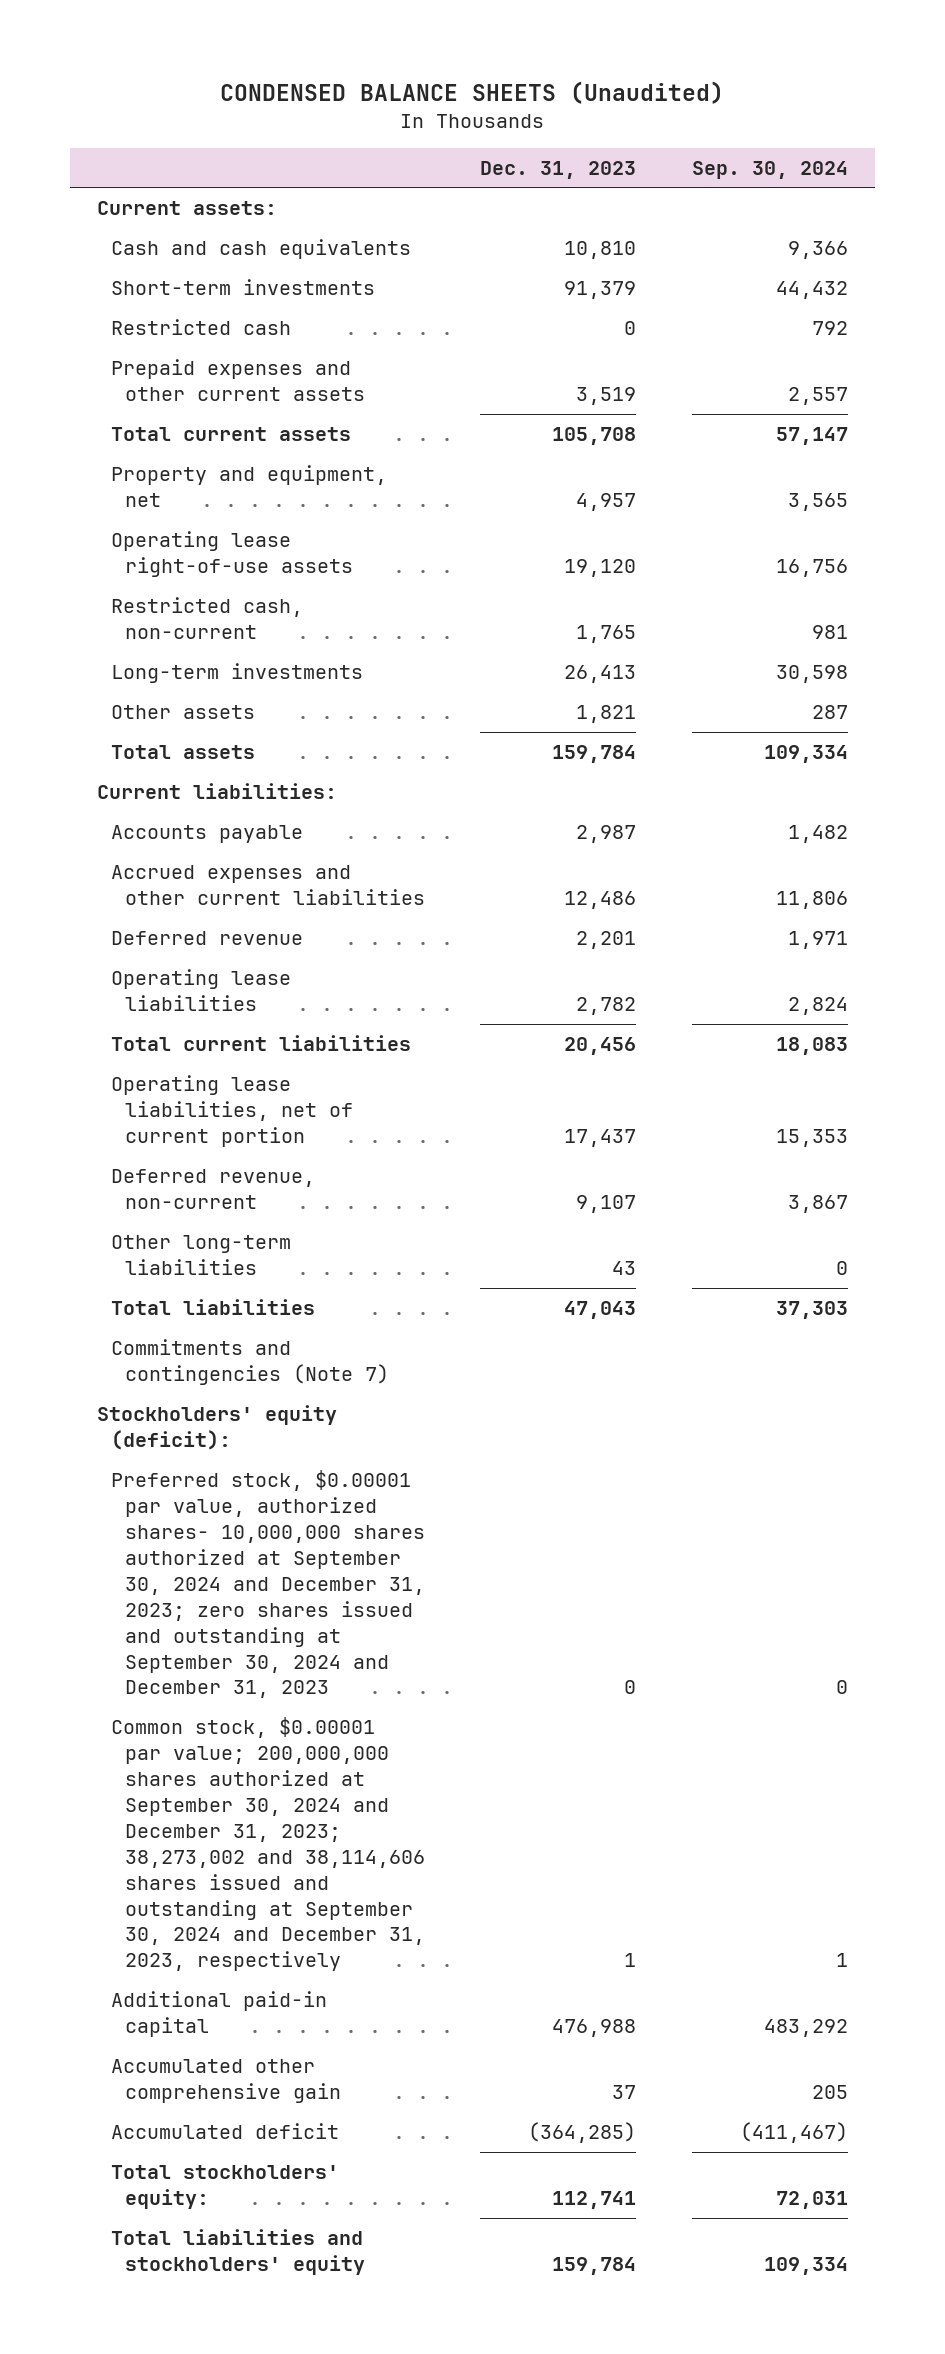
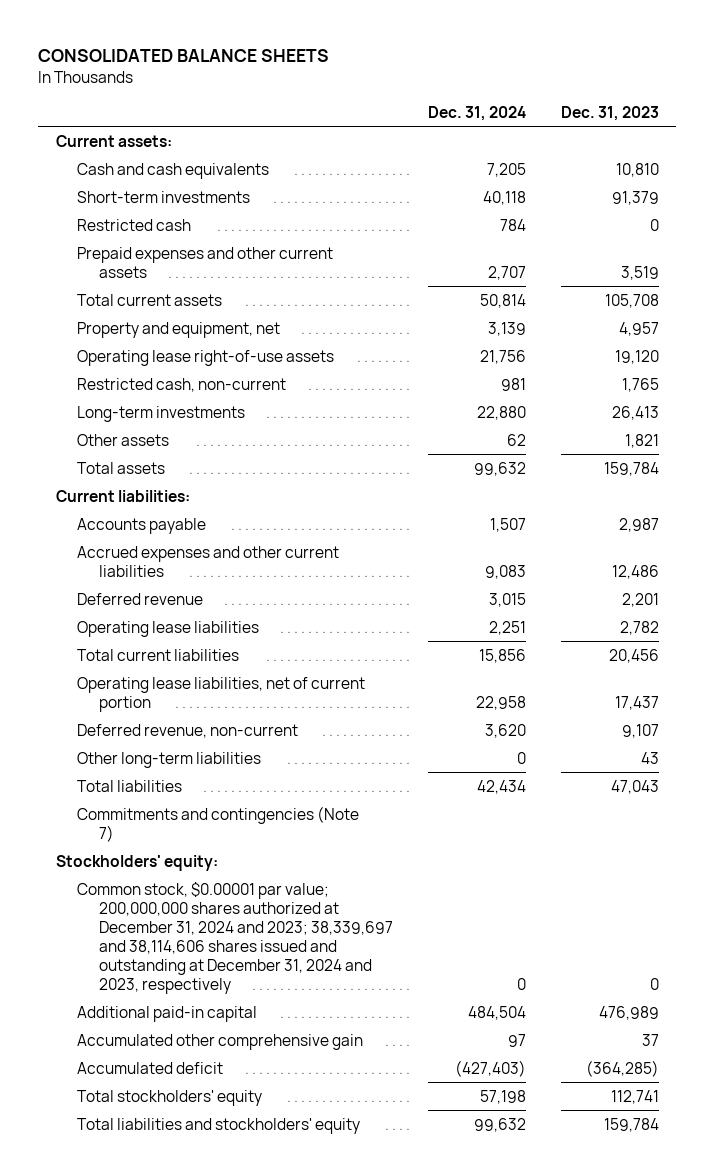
- CONDENSED BALANCE SHEETS (Unaudited)
+ CONSOLIDATED BALANCE SHEETS
- | Dec. 31, 2023 | Sep. 30, 2024
+ | Dec. 31, 2024 | Dec. 31, 2023
- Stockholders' equity (deficit):
- Preferred stock, $0.00001 par value, authorized shares- 10,000,000 shares authorized at September 30, 2024 and December 31, 2023; zero shares issued and outstanding at September 30, 2024 and December 31, 2023 | 0 | 0
- Common stock, $0.00001 par value; 200,000,000 shares authorized at September 30, 2024 and December 31, 2023; 38,273,002 and 38,114,606 shares issued and outstanding at September 30, 2024 and December 31, 2023, respectively | 1 | 1
- Additional paid-in capital | 476,988 | 483,292
+ Stockholders' equity:
+ Common stock, $0.00001 par value; 200,000,000 shares authorized at December 31, 2024 and 2023; 38,339,697 and 38,114,606 shares issued and outstanding at December 31, 2024 and 2023, respectively | 0 | 0
+ Additional paid-in capital | 484,504 | 476,989
- Total stockholders' equity: | 112,741 | 72,031
+ Total stockholders' equity | 57,198 | 112,741

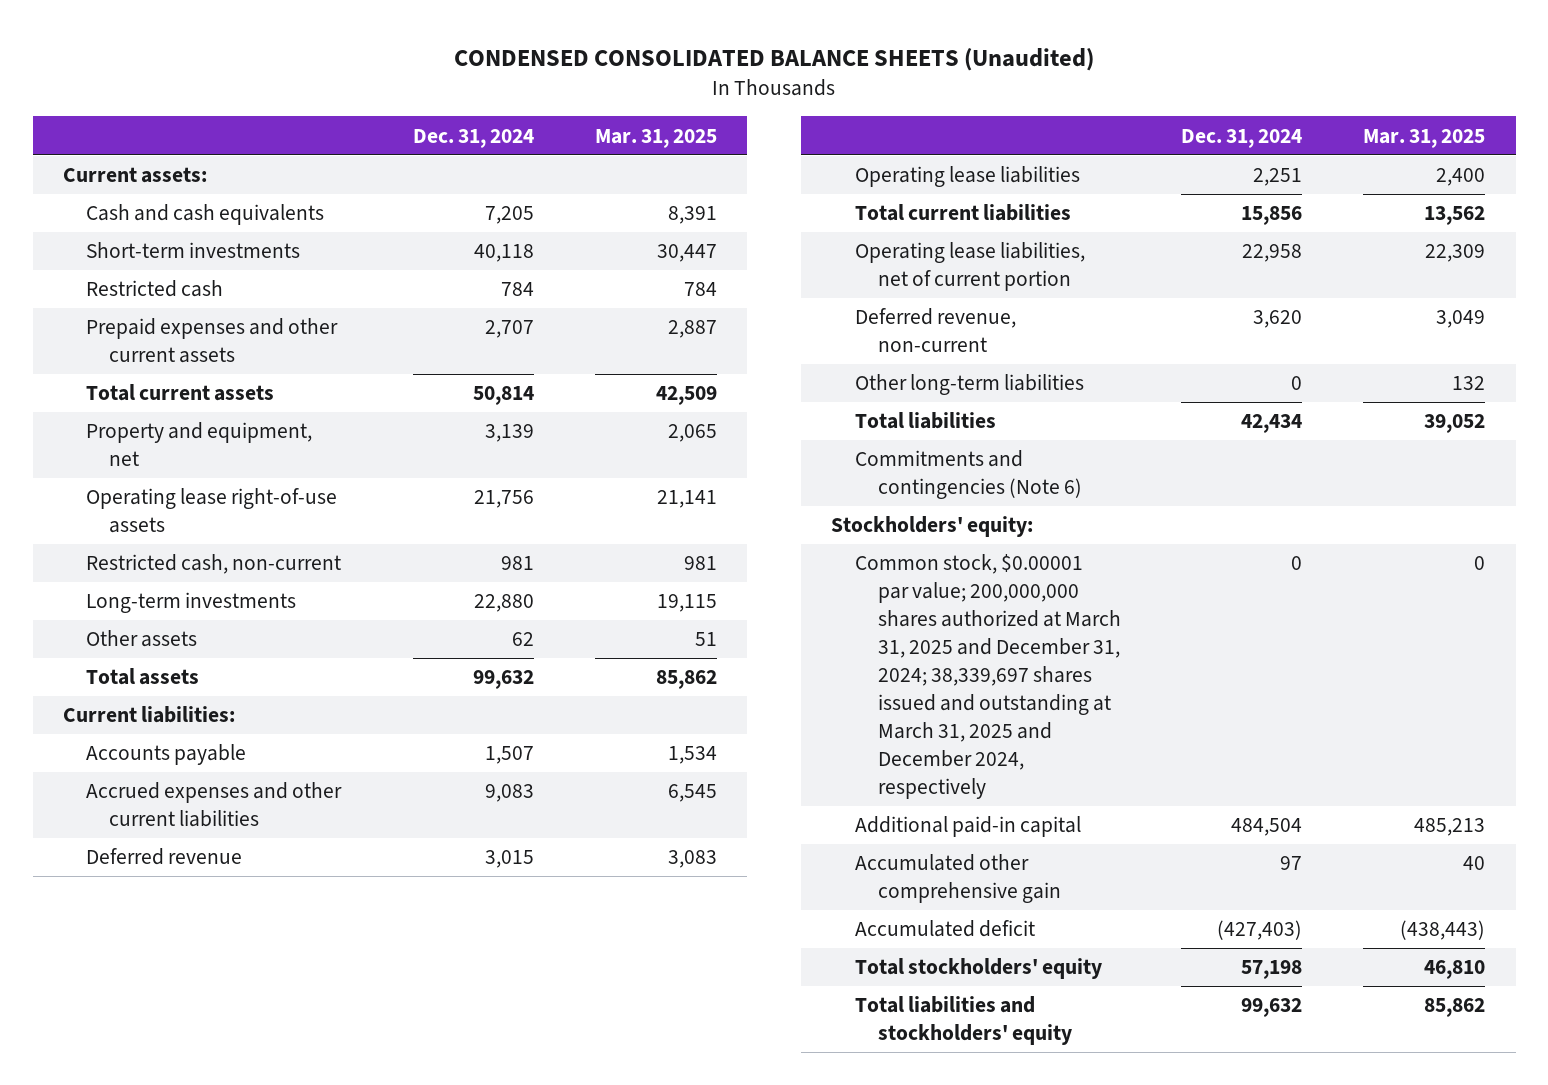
- CONSOLIDATED BALANCE SHEETS
+ CONDENSED CONSOLIDATED BALANCE SHEETS (Unaudited)
- | Dec. 31, 2024 | Dec. 31, 2023
+ | Dec. 31, 2024 | Mar. 31, 2025
- Commitments and contingencies (Note 7)
+ Commitments and contingencies (Note 6)
- Common stock, $0.00001 par value; 200,000,000 shares authorized at December 31, 2024 and 2023; 38,339,697 and 38,114,606 shares issued and outstanding at December 31, 2024 and 2023, respectively | 0 | 0
+ Common stock, $0.00001 par value; 200,000,000 shares authorized at March 31, 2025 and December 31, 2024; 38,339,697 shares issued and outstanding at March 31, 2025 and December 2024, respectively | 0 | 0

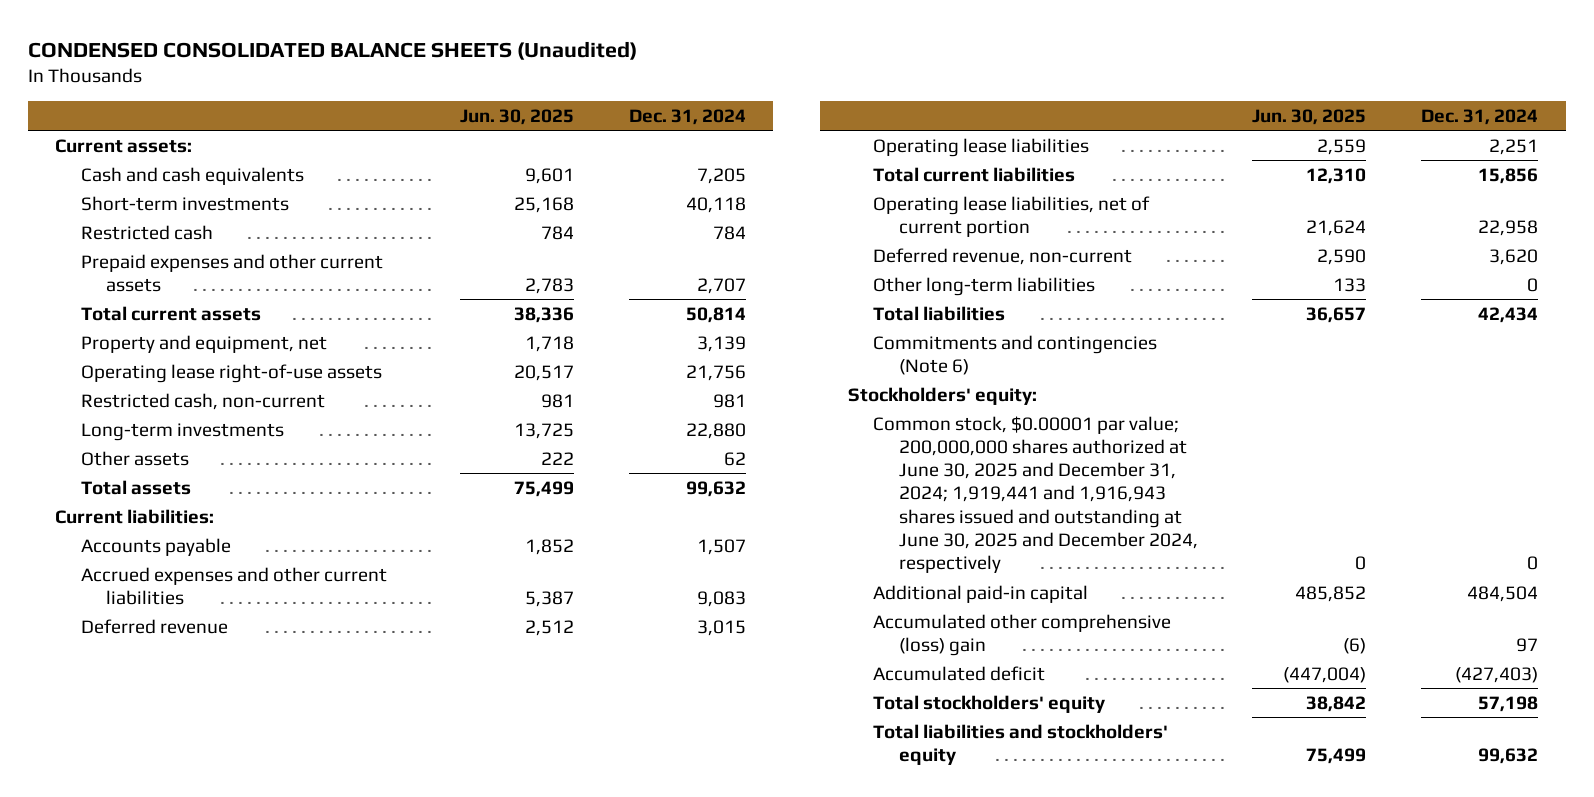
- | Dec. 31, 2024 | Mar. 31, 2025
+ | Jun. 30, 2025 | Dec. 31, 2024
- Common stock, $0.00001 par value; 200,000,000 shares authorized at March 31, 2025 and December 31, 2024; 38,339,697 shares issued and outstanding at March 31, 2025 and December 2024, respectively | 0 | 0
+ Common stock, $0.00001 par value; 200,000,000 shares authorized at June 30, 2025 and December 31, 2024; 1,919,441 and 1,916,943 shares issued and outstanding at June 30, 2025 and December 2024, respectively | 0 | 0
- Accumulated other comprehensive gain | 97 | 40
+ Accumulated other comprehensive (loss) gain | (6) | 97

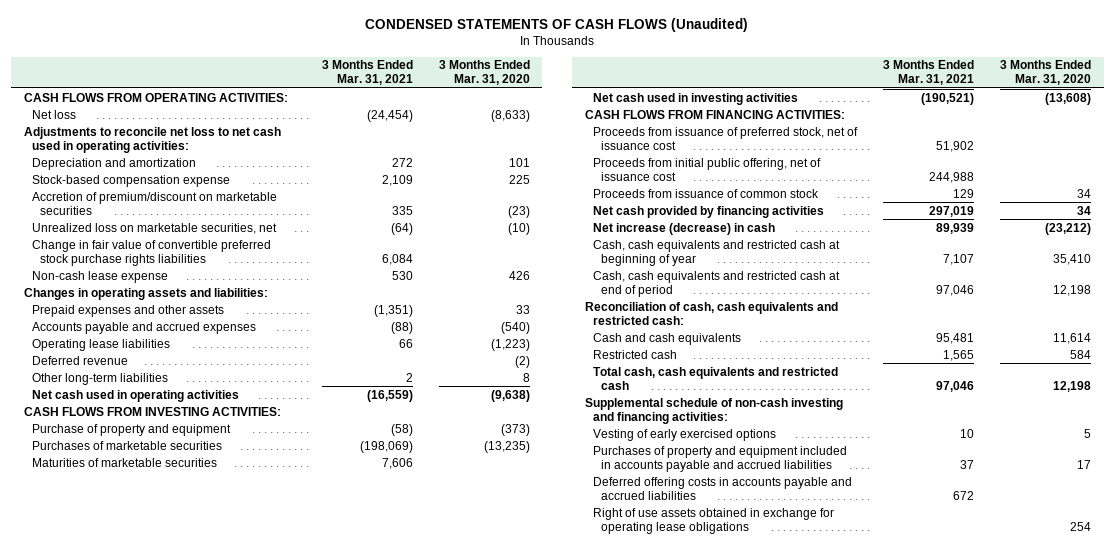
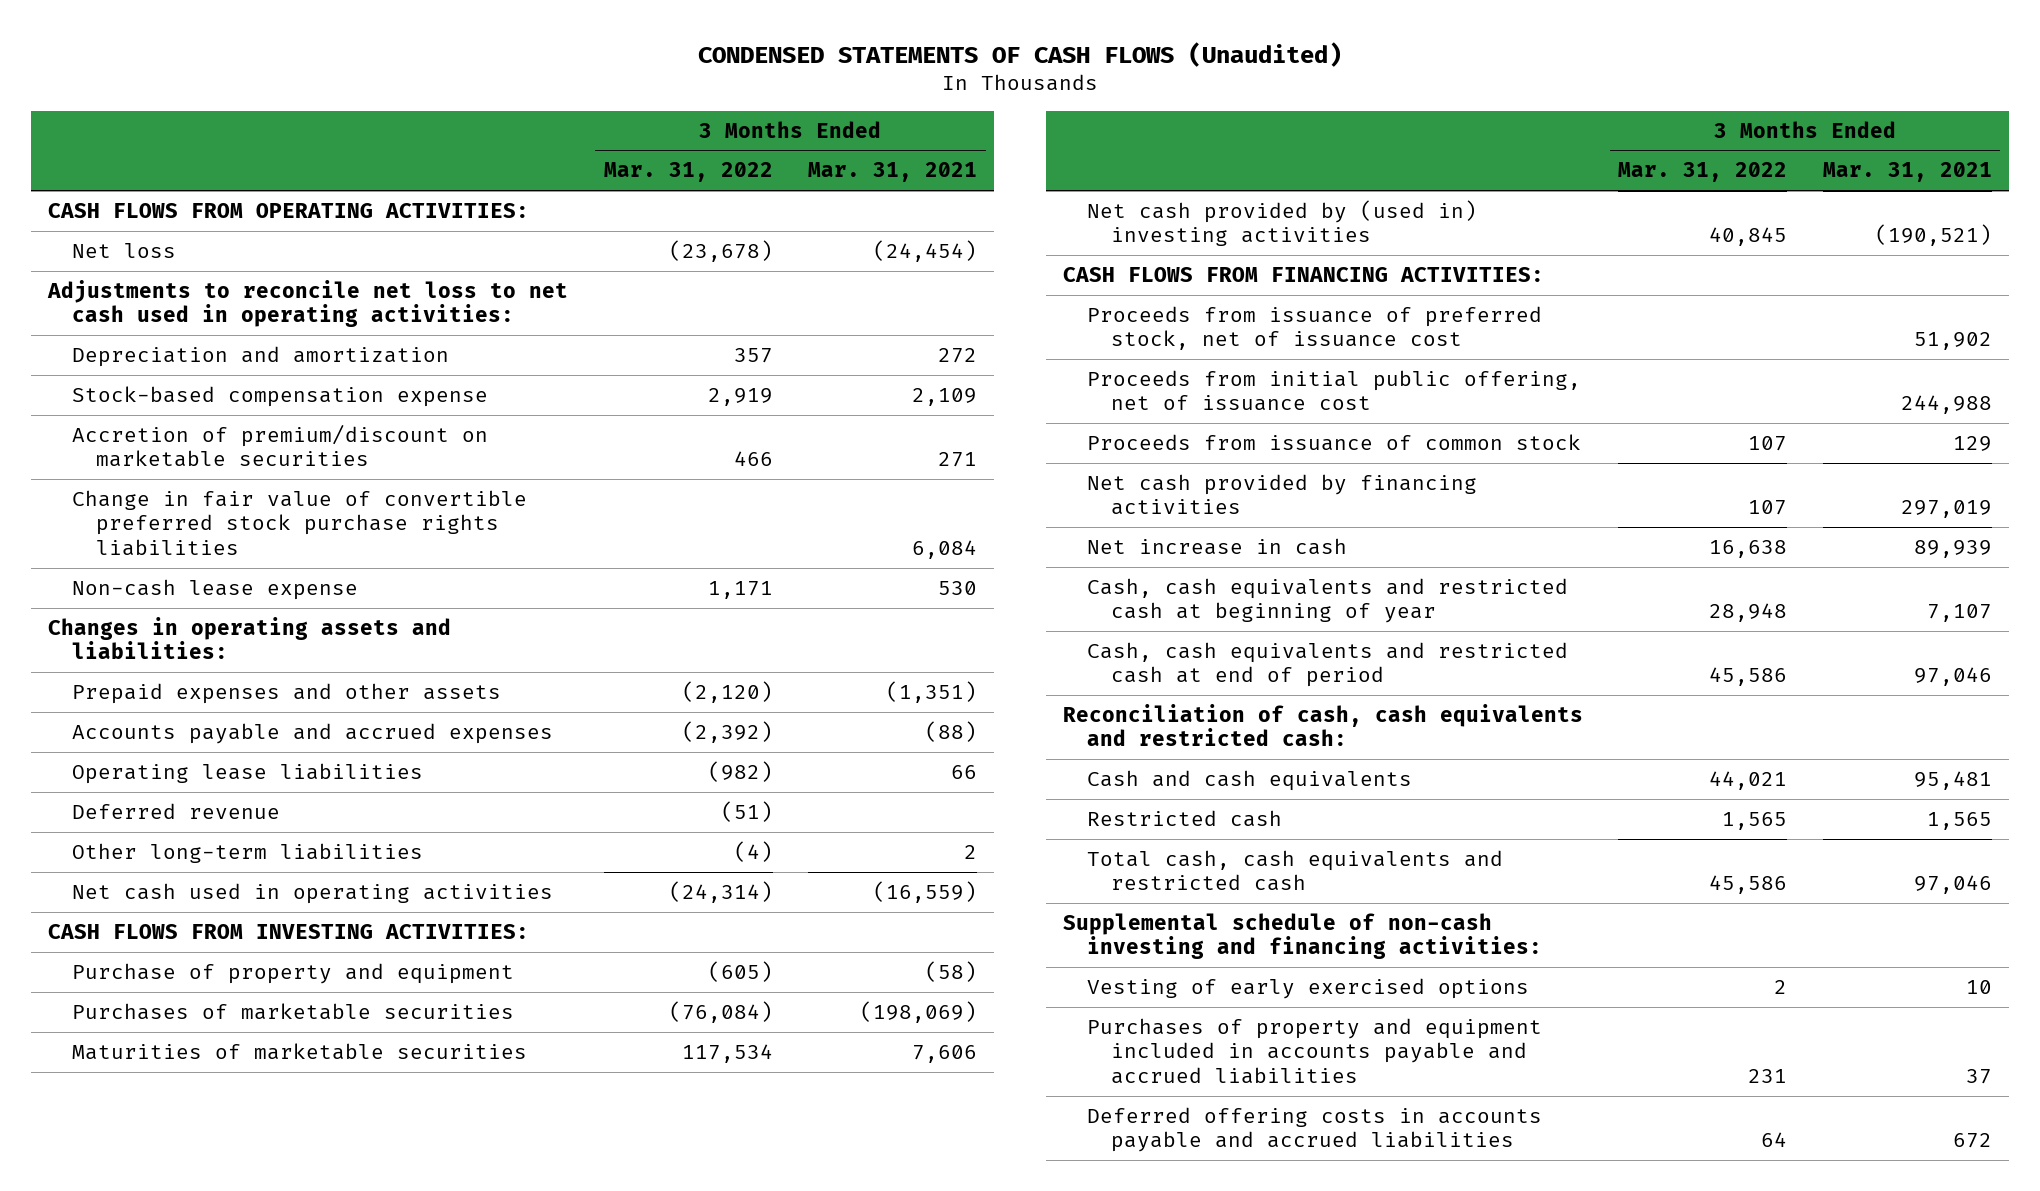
- | 3 Months Ended Mar. 31, 2021 | 3 Months Ended Mar. 31, 2020
+ | 3 Months Ended Mar. 31, 2022 | 3 Months Ended Mar. 31, 2021
- Accretion of premium/discount on marketable securities | 335 | (23)
- Unrealized loss on marketable securities, net | (64) | (10)
+ Accretion of premium/discount on marketable securities | 466 | 271
- Net cash used in investing activities | (190,521) | (13,608)
+ Net cash provided by (used in) investing activities | 40,845 | (190,521)
- Net increase (decrease) in cash | 89,939 | (23,212)
+ Net increase in cash | 16,638 | 89,939
- Right of use assets obtained in exchange for operating lease obligations | | 254

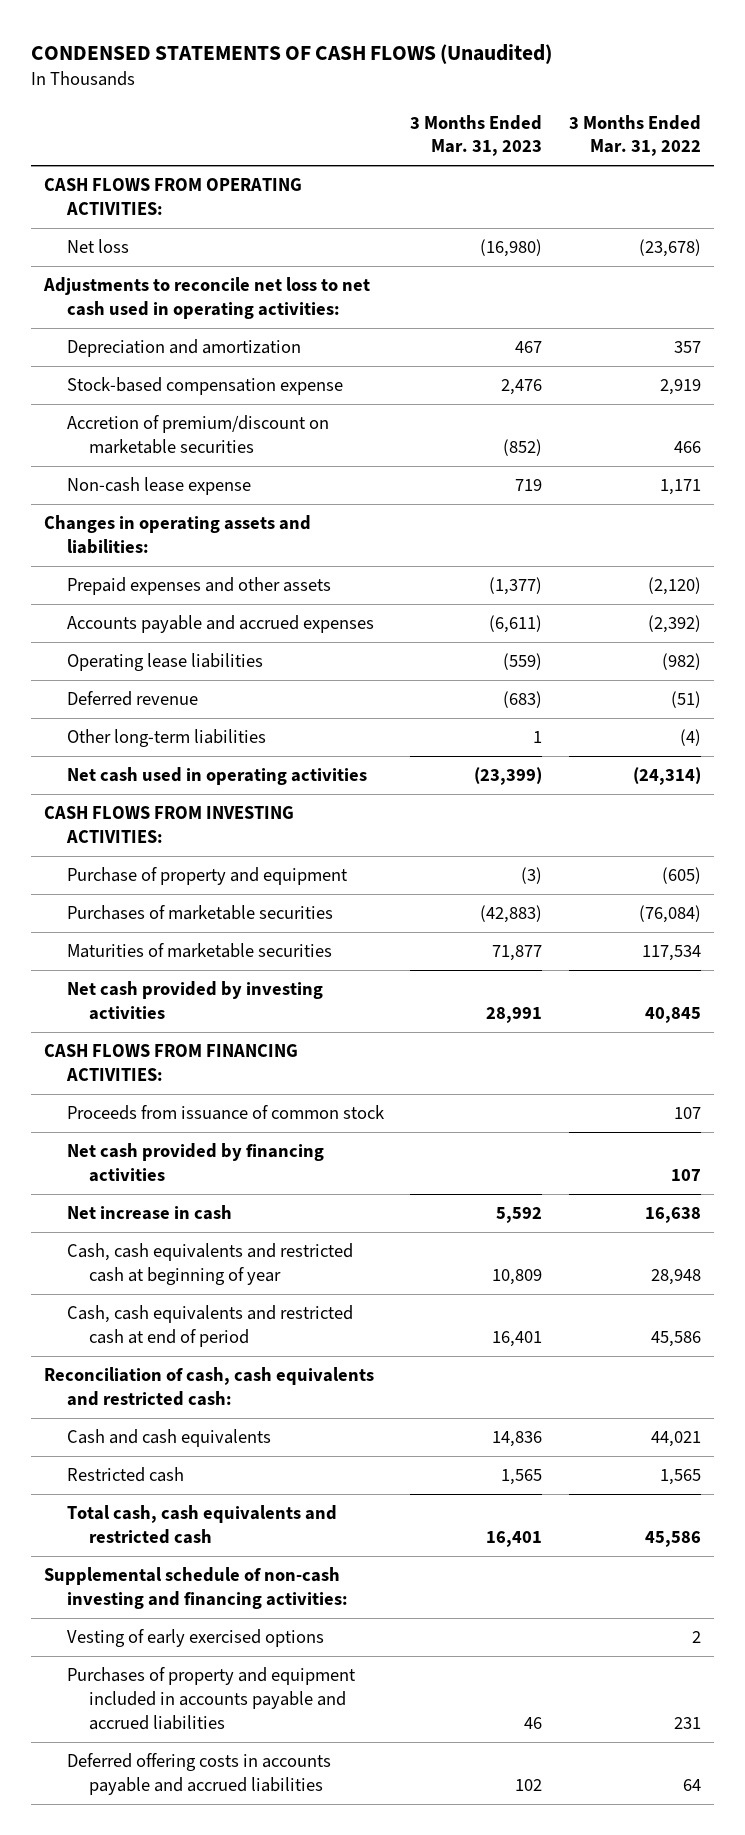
- | 3 Months Ended Mar. 31, 2022 | 3 Months Ended Mar. 31, 2021
+ | 3 Months Ended Mar. 31, 2023 | 3 Months Ended Mar. 31, 2022
- Change in fair value of convertible preferred stock purchase rights liabilities | | 6,084
- Net cash provided by (used in) investing activities | 40,845 | (190,521)
+ Net cash provided by investing activities | 28,991 | 40,845
- Proceeds from issuance of preferred stock, net of issuance cost | | 51,902
- Proceeds from initial public offering, net of issuance cost | | 244,988

